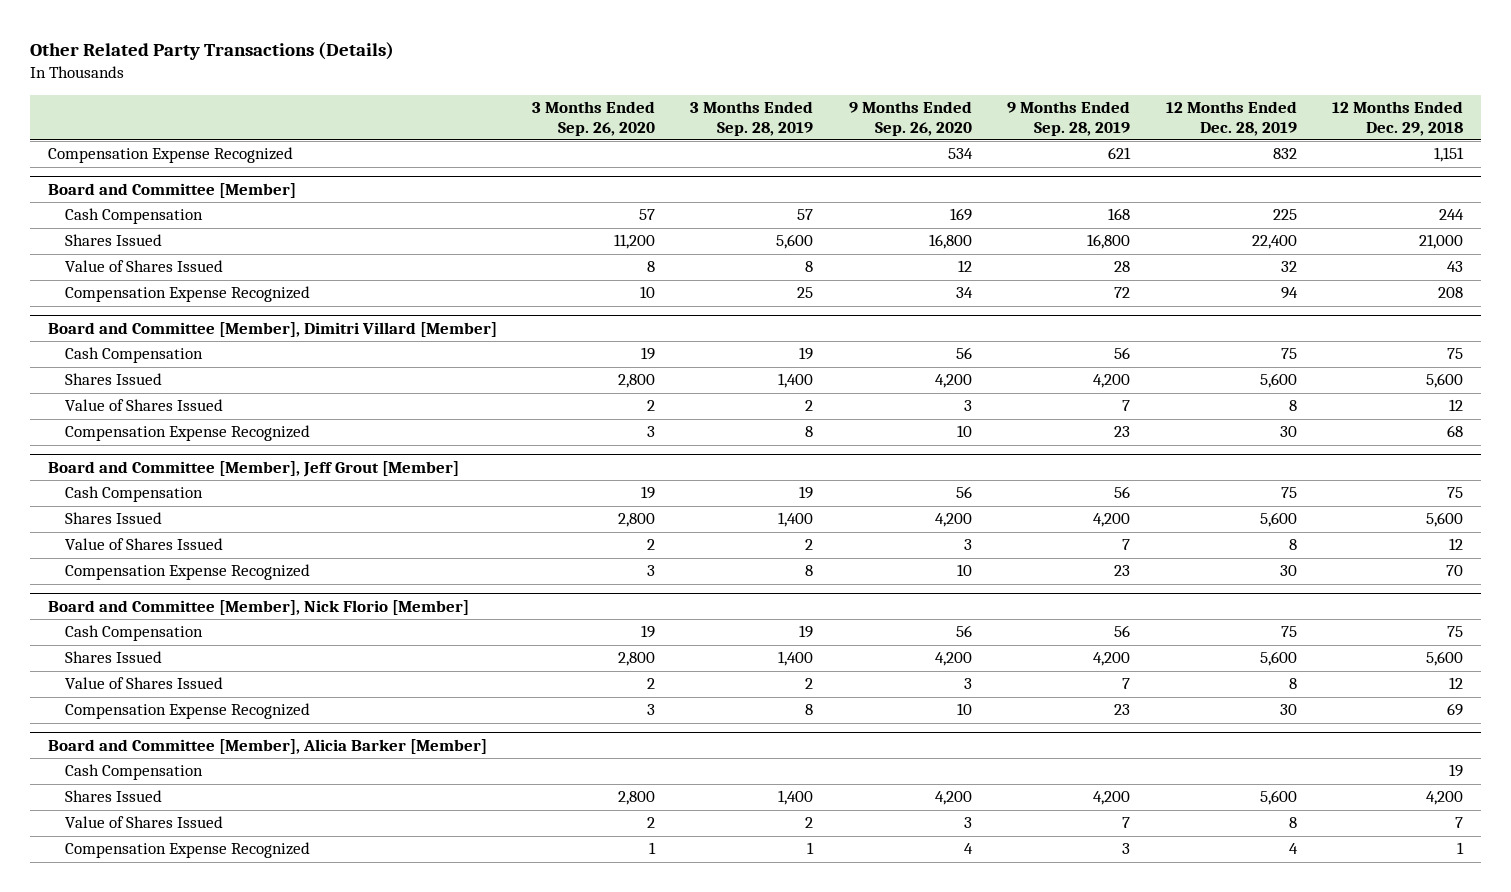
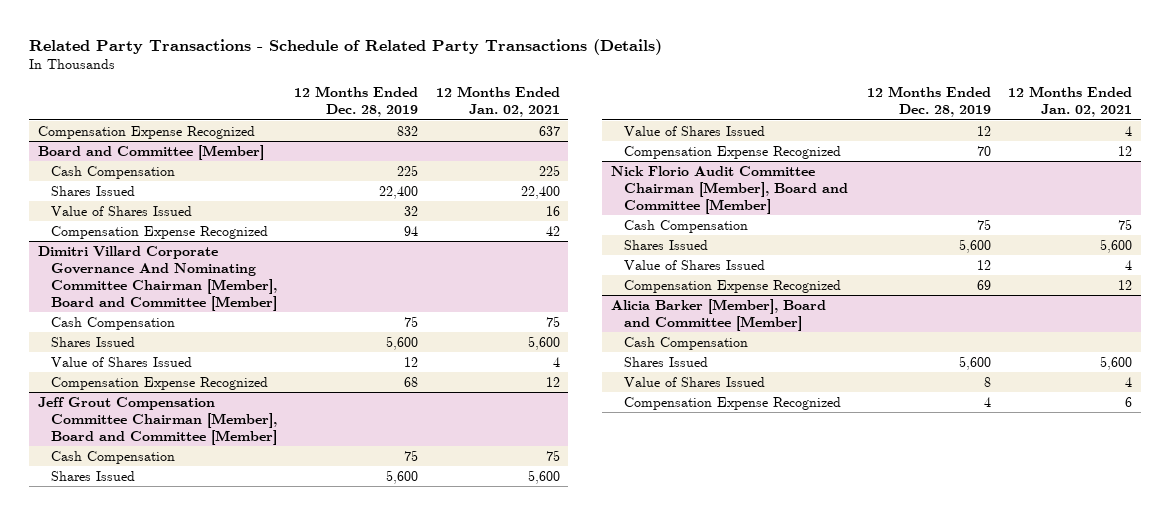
- Other Related Party Transactions (Details)
+ Related Party Transactions - Schedule of Related Party Transactions (Details)
- | 3 Months Ended Sep. 26, 2020 | 3 Months Ended Sep. 28, 2019 | 9 Months Ended Sep. 26, 2020 | 9 Months Ended Sep. 28, 2019 | 12 Months Ended Dec. 28, 2019 | 12 Months Ended Dec. 29, 2018
+ | 12 Months Ended Dec. 28, 2019 | 12 Months Ended Jan. 02, 2021
- Board and Committee [Member], Dimitri Villard [Member]
+ Dimitri Villard Corporate Governance And Nominating Committee Chairman [Member], Board and Committee [Member]
- Value of Shares Issued | 2 | 2 | 3 | 7 | 8 | 12
- Compensation Expense Recognized | 3 | 8 | 10 | 23 | 30 | 68
- Board and Committee [Member], Jeff Grout [Member]
+ Value of Shares Issued | 12 | 4
+ Compensation Expense Recognized | 68 | 12
+ Jeff Grout Compensation Committee Chairman [Member], Board and Committee [Member]
- Value of Shares Issued | 2 | 2 | 3 | 7 | 8 | 12
- Compensation Expense Recognized | 3 | 8 | 10 | 23 | 30 | 70
- Board and Committee [Member], Nick Florio [Member]
+ Value of Shares Issued | 12 | 4
+ Compensation Expense Recognized | 70 | 12
+ Nick Florio Audit Committee Chairman [Member], Board and Committee [Member]
- Value of Shares Issued | 2 | 2 | 3 | 7 | 8 | 12
- Compensation Expense Recognized | 3 | 8 | 10 | 23 | 30 | 69
- Board and Committee [Member], Alicia Barker [Member]
+ Value of Shares Issued | 12 | 4
+ Compensation Expense Recognized | 69 | 12
+ Alicia Barker [Member], Board and Committee [Member]

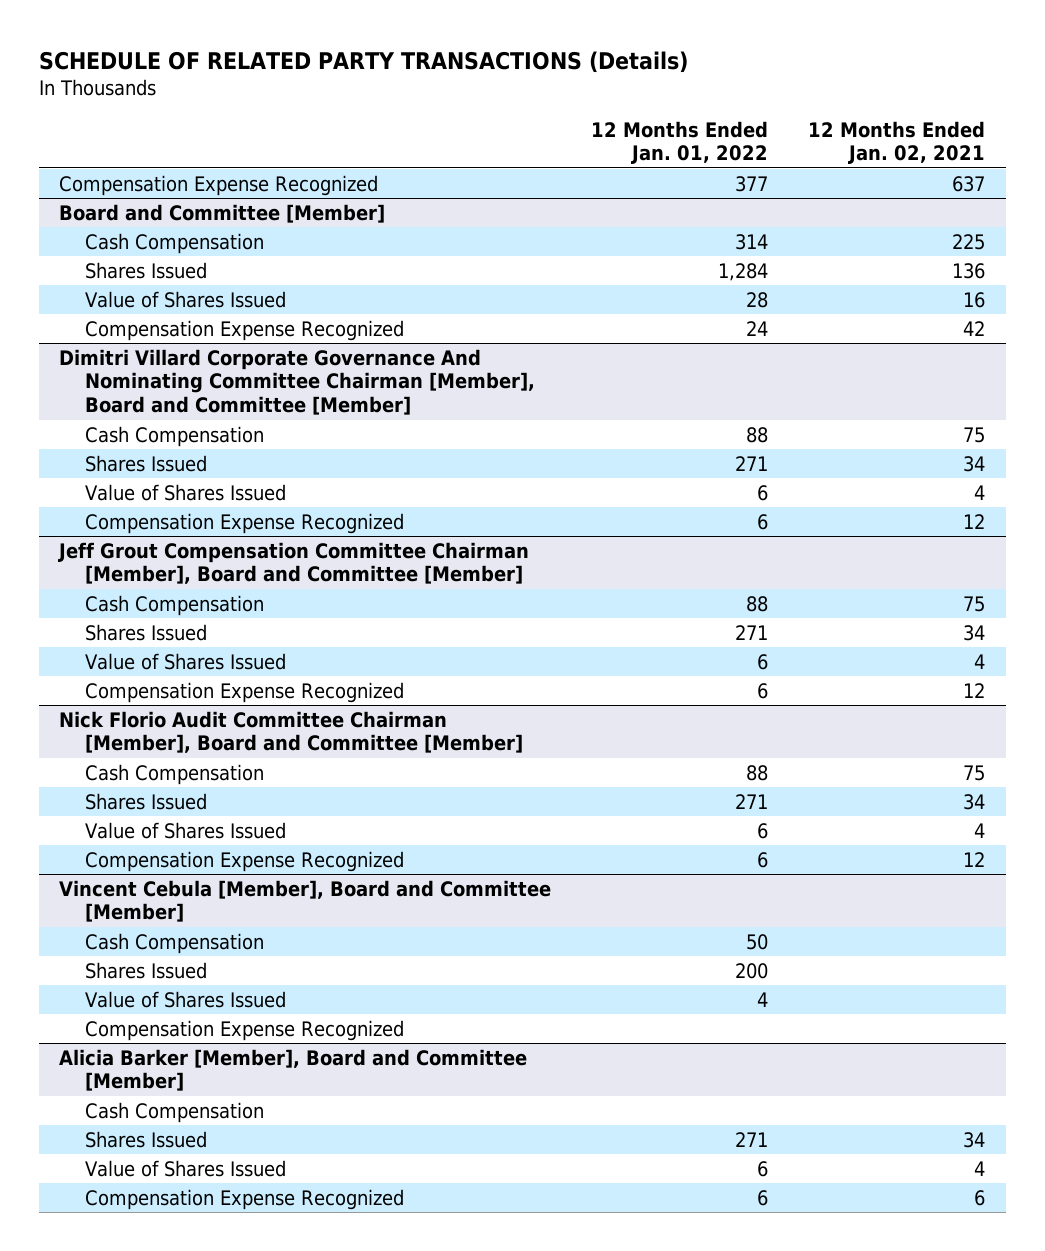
- Related Party Transactions - Schedule of Related Party Transactions (Details)
+ SCHEDULE OF RELATED PARTY TRANSACTIONS (Details)
- | 12 Months Ended Dec. 28, 2019 | 12 Months Ended Jan. 02, 2021
+ | 12 Months Ended Jan. 01, 2022 | 12 Months Ended Jan. 02, 2021
@ Board and Committee [Member]
- Shares Issued | 22,400 | 22,400
+ Shares Issued | 1,284 | 136
@ Dimitri Villard Corporate Governance And Nominating Committee Chairman [Member], Board and Committee [Member]
- Shares Issued | 5,600 | 5,600
+ Shares Issued | 271 | 34
@ Jeff Grout Compensation Committee Chairman [Member], Board and Committee [Member]
- Shares Issued | 5,600 | 5,600
+ Shares Issued | 271 | 34
@ Nick Florio Audit Committee Chairman [Member], Board and Committee [Member]
- Shares Issued | 5,600 | 5,600
+ Shares Issued | 271 | 34
+ Vincent Cebula [Member], Board and Committee [Member]
+ Cash Compensation | 50 |
+ Shares Issued | 200 |
+ Value of Shares Issued | 4 |
+ Compensation Expense Recognized
@ Alicia Barker [Member], Board and Committee [Member]
- Shares Issued | 5,600 | 5,600
+ Shares Issued | 271 | 34

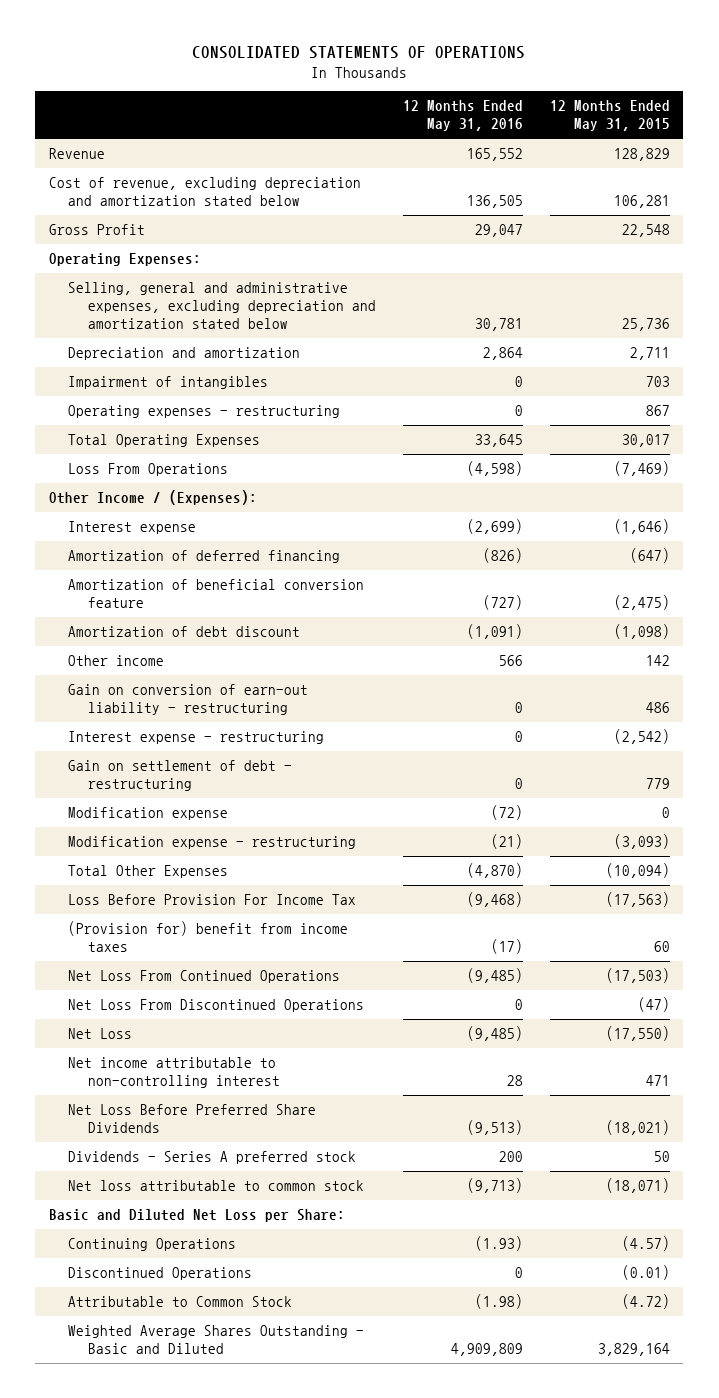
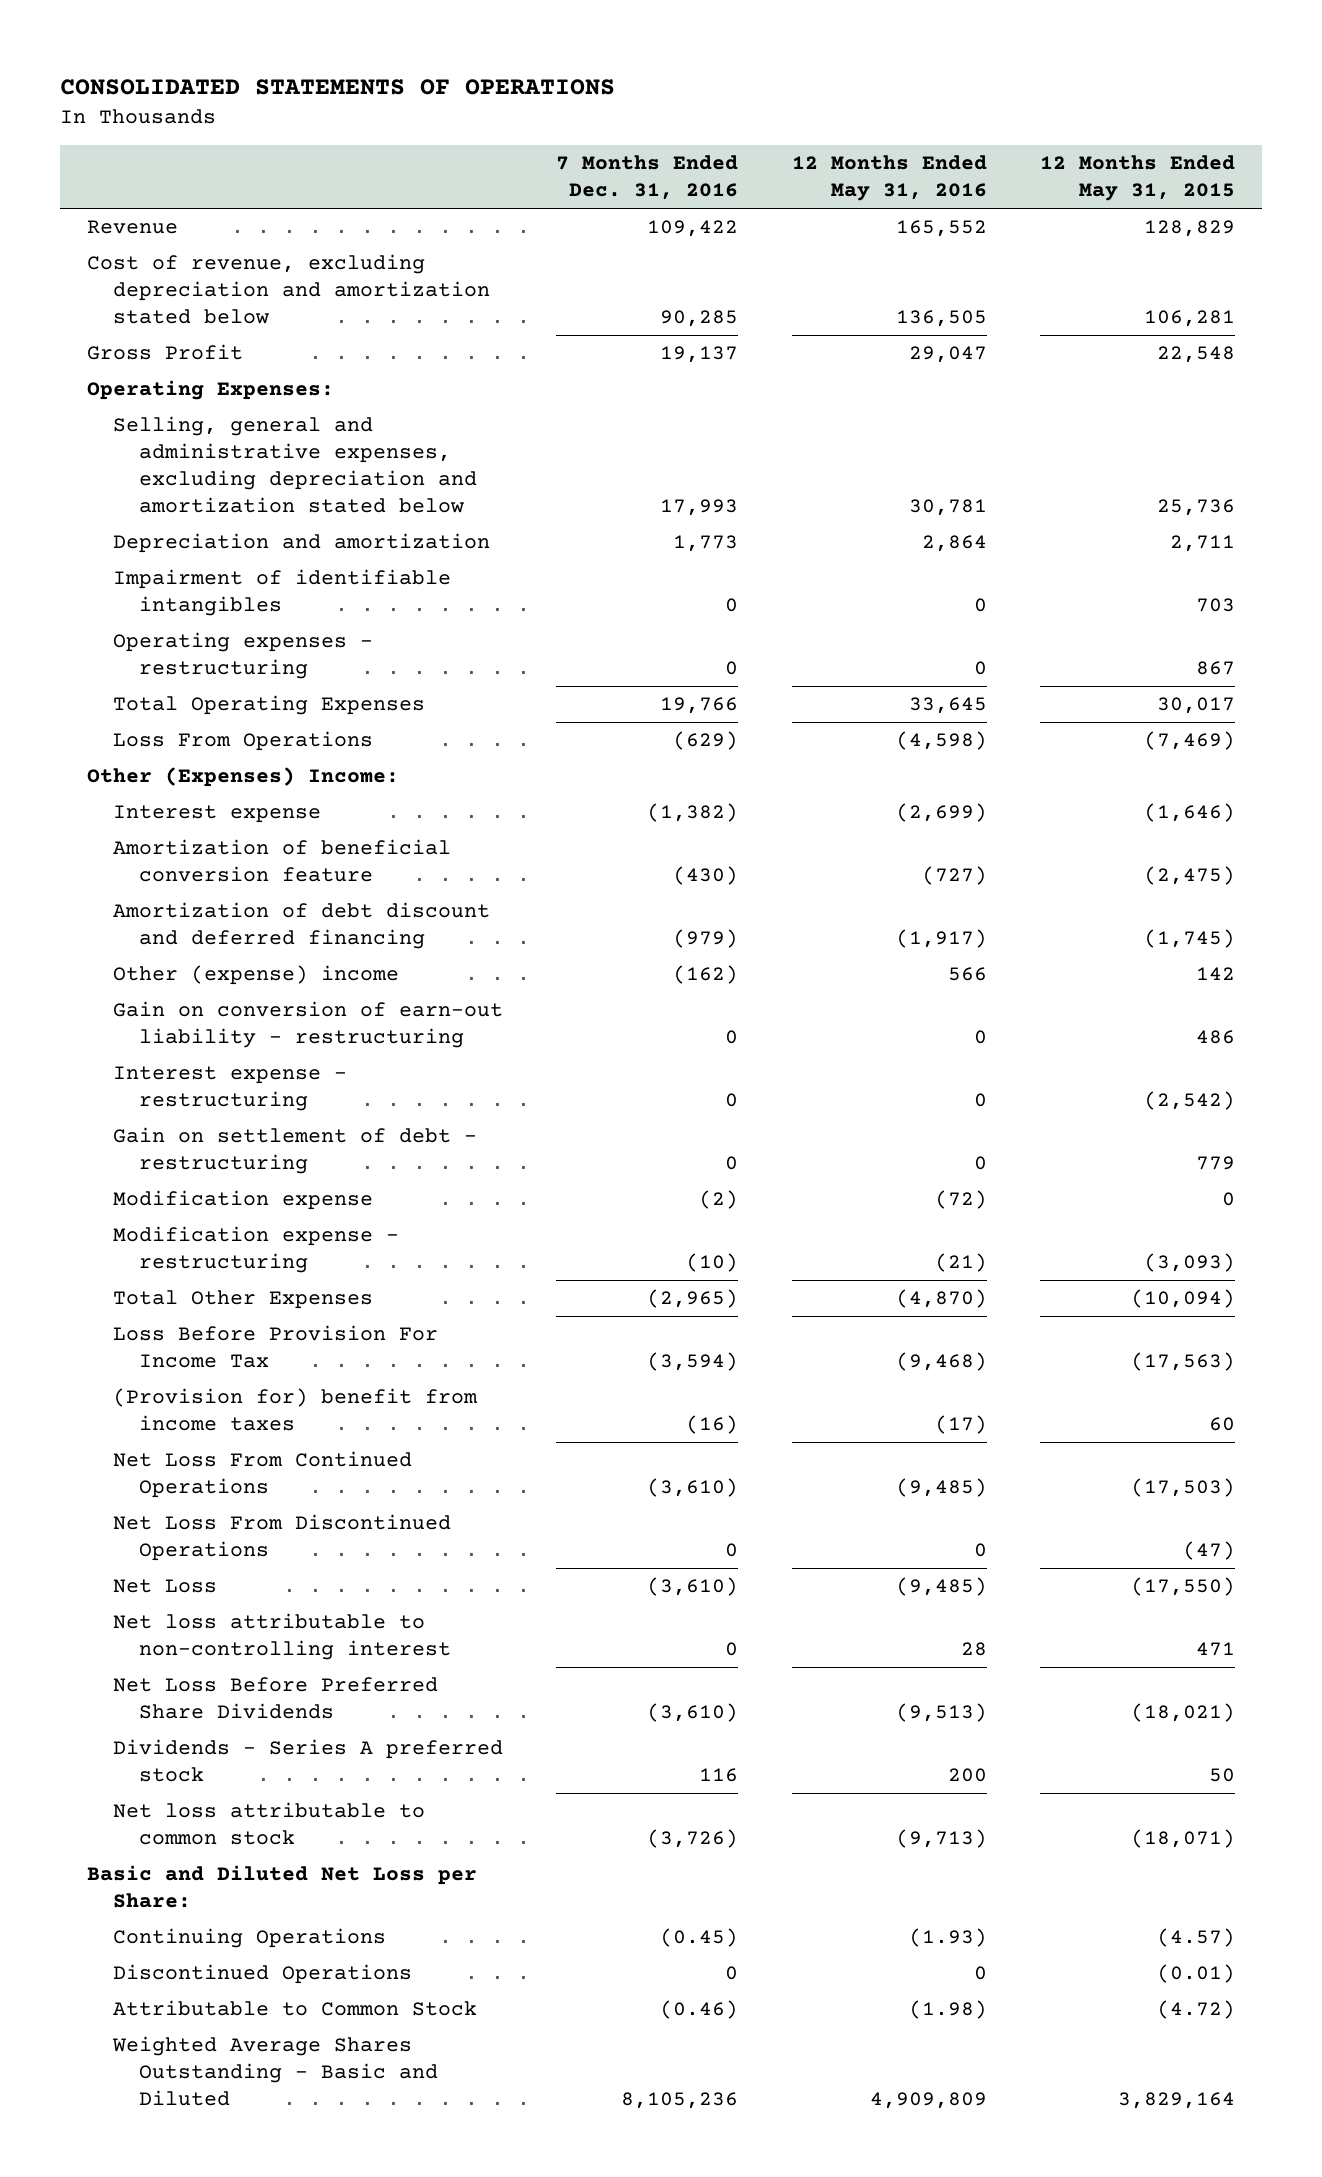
- | 12 Months Ended May 31, 2016 | 12 Months Ended May 31, 2015
+ | 7 Months Ended Dec. 31, 2016 | 12 Months Ended May 31, 2016 | 12 Months Ended May 31, 2015
- Impairment of intangibles | 0 | 703
+ Impairment of identifiable intangibles | 0 | 0 | 703
- Other Income / (Expenses):
+ Other (Expenses) Income:
- Amortization of deferred financing | (826) | (647)
- Amortization of debt discount | (1,091) | (1,098)
- Other income | 566 | 142
+ Amortization of debt discount and deferred financing | (979) | (1,917) | (1,745)
+ Other (expense) income | (162) | 566 | 142
- Net income attributable to non-controlling interest | 28 | 471
+ Net loss attributable to non-controlling interest | 0 | 28 | 471

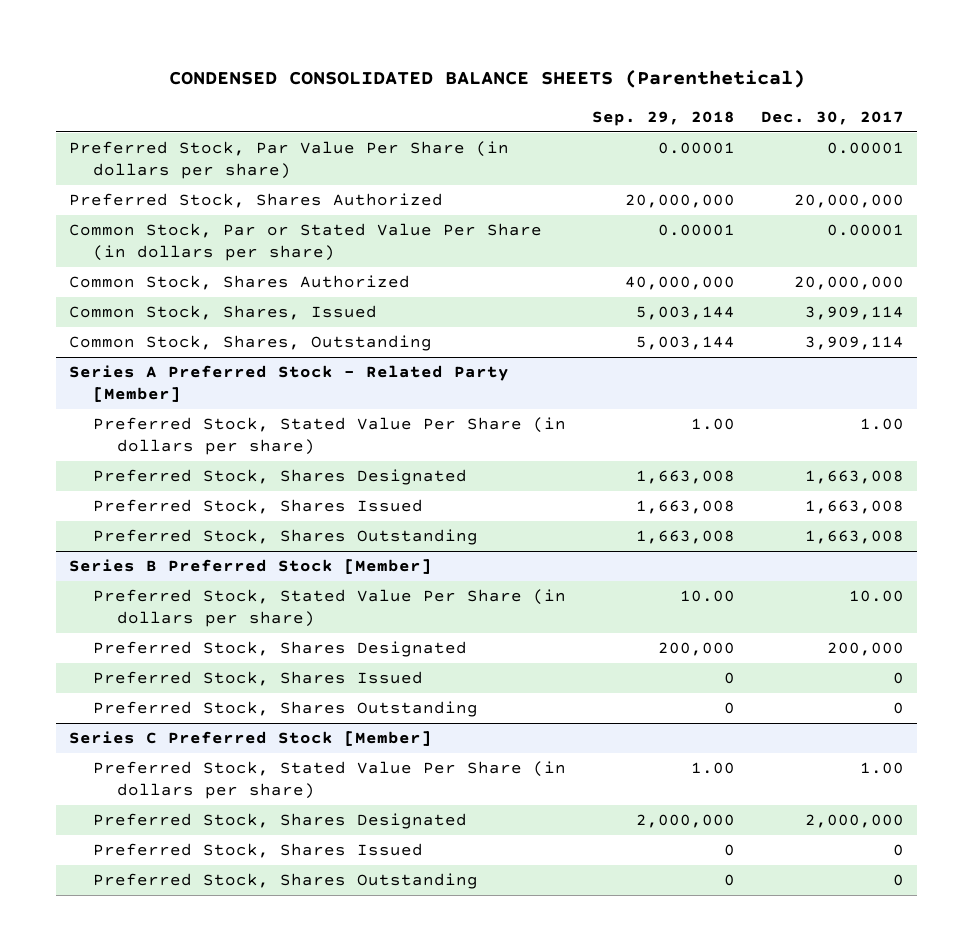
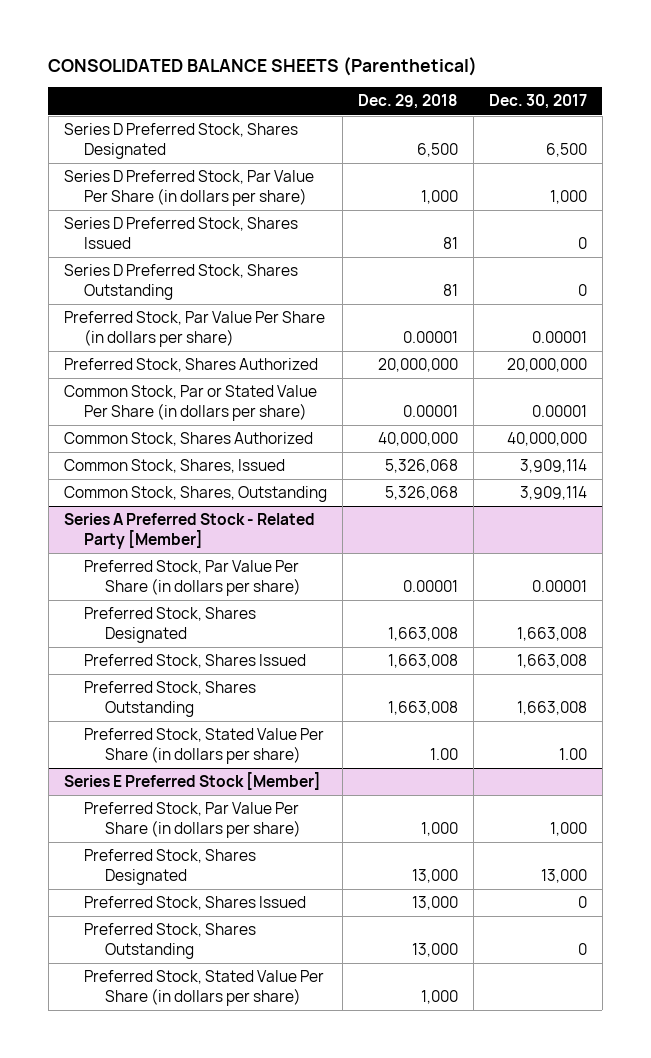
- CONDENSED CONSOLIDATED BALANCE SHEETS (Parenthetical)
+ CONSOLIDATED BALANCE SHEETS (Parenthetical)
- | Sep. 29, 2018 | Dec. 30, 2017
+ | Dec. 29, 2018 | Dec. 30, 2017
+ Series D Preferred Stock, Shares Designated | 6,500 | 6,500
+ Series D Preferred Stock, Par Value Per Share (in dollars per share) | 1,000 | 1,000
+ Series D Preferred Stock, Shares Issued | 81 | 0
+ Series D Preferred Stock, Shares Outstanding | 81 | 0
- Common Stock, Shares Authorized | 40,000,000 | 20,000,000
+ Common Stock, Shares Authorized | 40,000,000 | 40,000,000
@ Series A Preferred Stock - Related Party [Member]
- Preferred Stock, Stated Value Per Share (in dollars per share) | 1.00 | 1.00
+ Preferred Stock, Par Value Per Share (in dollars per share) | 0.00001 | 0.00001
- Series B Preferred Stock [Member]
- Preferred Stock, Stated Value Per Share (in dollars per share) | 10.00 | 10.00
- Preferred Stock, Shares Designated | 200,000 | 200,000
- Preferred Stock, Shares Issued | 0 | 0
- Preferred Stock, Shares Outstanding | 0 | 0
- Series C Preferred Stock [Member]
- Preferred Stock, Shares Designated | 2,000,000 | 2,000,000
+ Series E Preferred Stock [Member]
+ Preferred Stock, Par Value Per Share (in dollars per share) | 1,000 | 1,000
+ Preferred Stock, Shares Designated | 13,000 | 13,000
+ Preferred Stock, Stated Value Per Share (in dollars per share) | 1,000 |

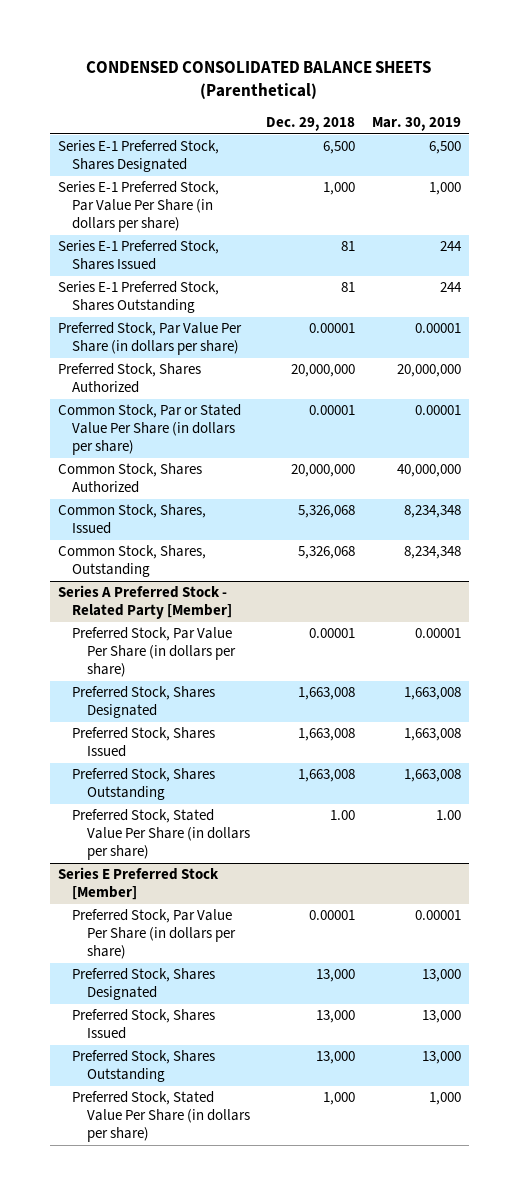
- CONSOLIDATED BALANCE SHEETS (Parenthetical)
+ CONDENSED CONSOLIDATED BALANCE SHEETS (Parenthetical)
- | Dec. 29, 2018 | Dec. 30, 2017
+ | Dec. 29, 2018 | Mar. 30, 2019
- Series D Preferred Stock, Shares Designated | 6,500 | 6,500
- Series D Preferred Stock, Par Value Per Share (in dollars per share) | 1,000 | 1,000
- Series D Preferred Stock, Shares Issued | 81 | 0
- Series D Preferred Stock, Shares Outstanding | 81 | 0
+ Series E-1 Preferred Stock, Shares Designated | 6,500 | 6,500
+ Series E-1 Preferred Stock, Par Value Per Share (in dollars per share) | 1,000 | 1,000
+ Series E-1 Preferred Stock, Shares Issued | 81 | 244
+ Series E-1 Preferred Stock, Shares Outstanding | 81 | 244
- Common Stock, Shares Authorized | 40,000,000 | 40,000,000
+ Common Stock, Shares Authorized | 20,000,000 | 40,000,000
@ Series E Preferred Stock [Member]
- Preferred Stock, Par Value Per Share (in dollars per share) | 1,000 | 1,000
+ Preferred Stock, Par Value Per Share (in dollars per share) | 0.00001 | 0.00001

